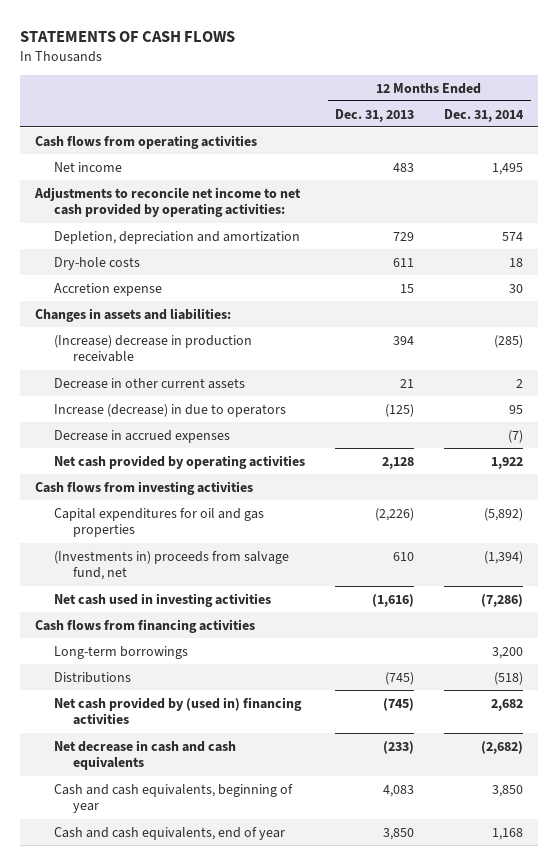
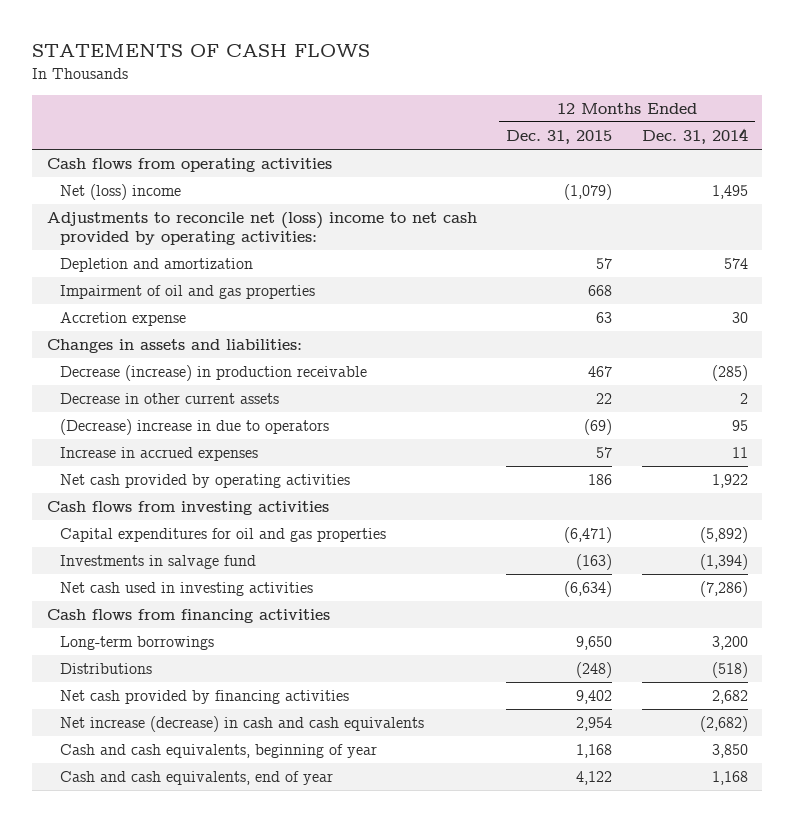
- | 12 Months Ended Dec. 31, 2013 | 12 Months Ended Dec. 31, 2014
+ | 12 Months Ended Dec. 31, 2015 | 12 Months Ended Dec. 31, 2014
- Net income | 483 | 1,495
- Adjustments to reconcile net income to net cash provided by operating activities:
- Depletion, depreciation and amortization | 729 | 574
- Dry-hole costs | 611 | 18
+ Net (loss) income | (1,079) | 1,495
+ Adjustments to reconcile net (loss) income to net cash provided by operating activities:
+ Depletion and amortization | 57 | 574
+ Impairment of oil and gas properties | 668 |
- (Increase) decrease in production receivable | 394 | (285)
+ Decrease (increase) in production receivable | 467 | (285)
- Increase (decrease) in due to operators | (125) | 95
- Decrease in accrued expenses | | (7)
+ (Decrease) increase in due to operators | (69) | 95
+ Increase in accrued expenses | 57 | 11
- (Investments in) proceeds from salvage fund, net | 610 | (1,394)
+ Investments in salvage fund | (163) | (1,394)
- Net cash provided by (used in) financing activities | (745) | 2,682
- Net decrease in cash and cash equivalents | (233) | (2,682)
+ Net cash provided by financing activities | 9,402 | 2,682
+ Net increase (decrease) in cash and cash equivalents | 2,954 | (2,682)

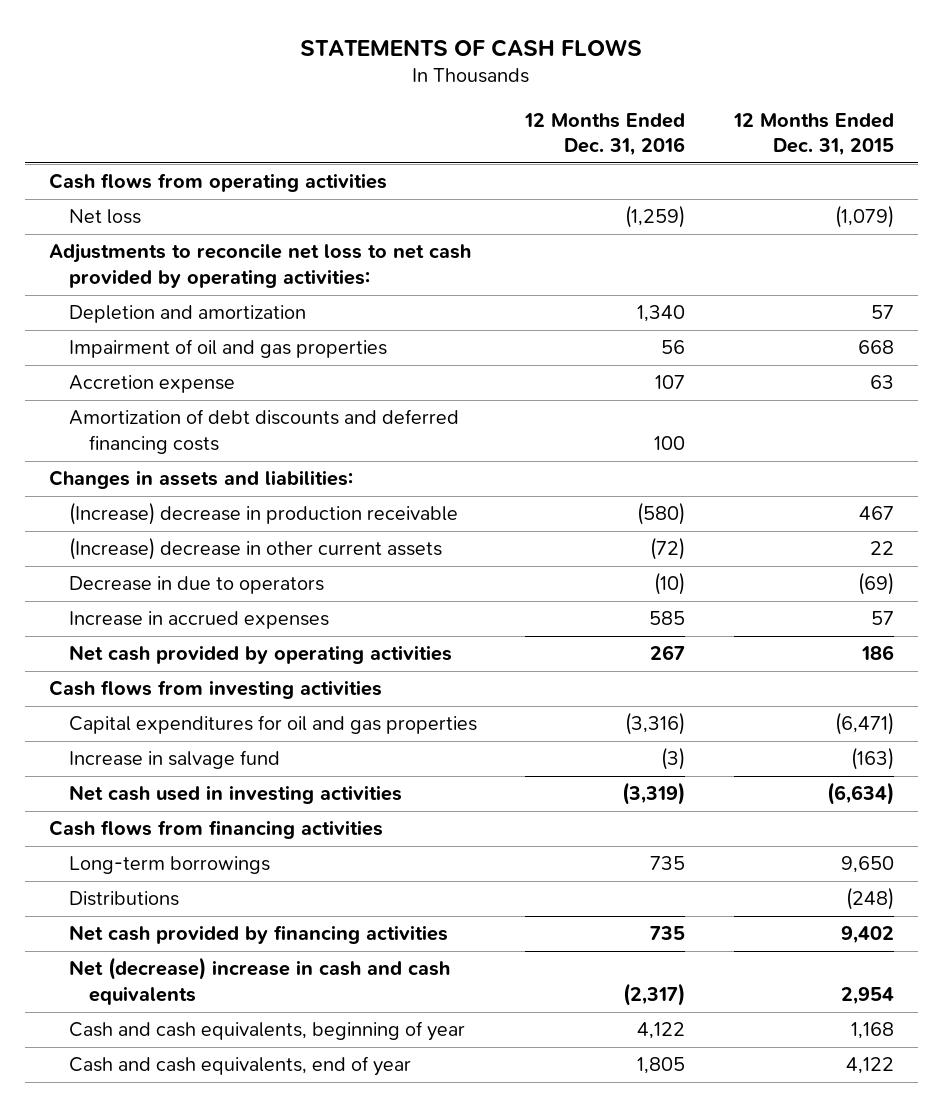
- | 12 Months Ended Dec. 31, 2015 | 12 Months Ended Dec. 31, 2014
+ | 12 Months Ended Dec. 31, 2016 | 12 Months Ended Dec. 31, 2015
- Net (loss) income | (1,079) | 1,495
- Adjustments to reconcile net (loss) income to net cash provided by operating activities:
+ Net loss | (1,259) | (1,079)
+ Adjustments to reconcile net loss to net cash provided by operating activities:
+ Amortization of debt discounts and deferred financing costs | 100 |
- Decrease (increase) in production receivable | 467 | (285)
- Decrease in other current assets | 22 | 2
- (Decrease) increase in due to operators | (69) | 95
+ (Increase) decrease in production receivable | (580) | 467
+ (Increase) decrease in other current assets | (72) | 22
+ Decrease in due to operators | (10) | (69)
- Investments in salvage fund | (163) | (1,394)
+ Increase in salvage fund | (3) | (163)
- Net increase (decrease) in cash and cash equivalents | 2,954 | (2,682)
+ Net (decrease) increase in cash and cash equivalents | (2,317) | 2,954

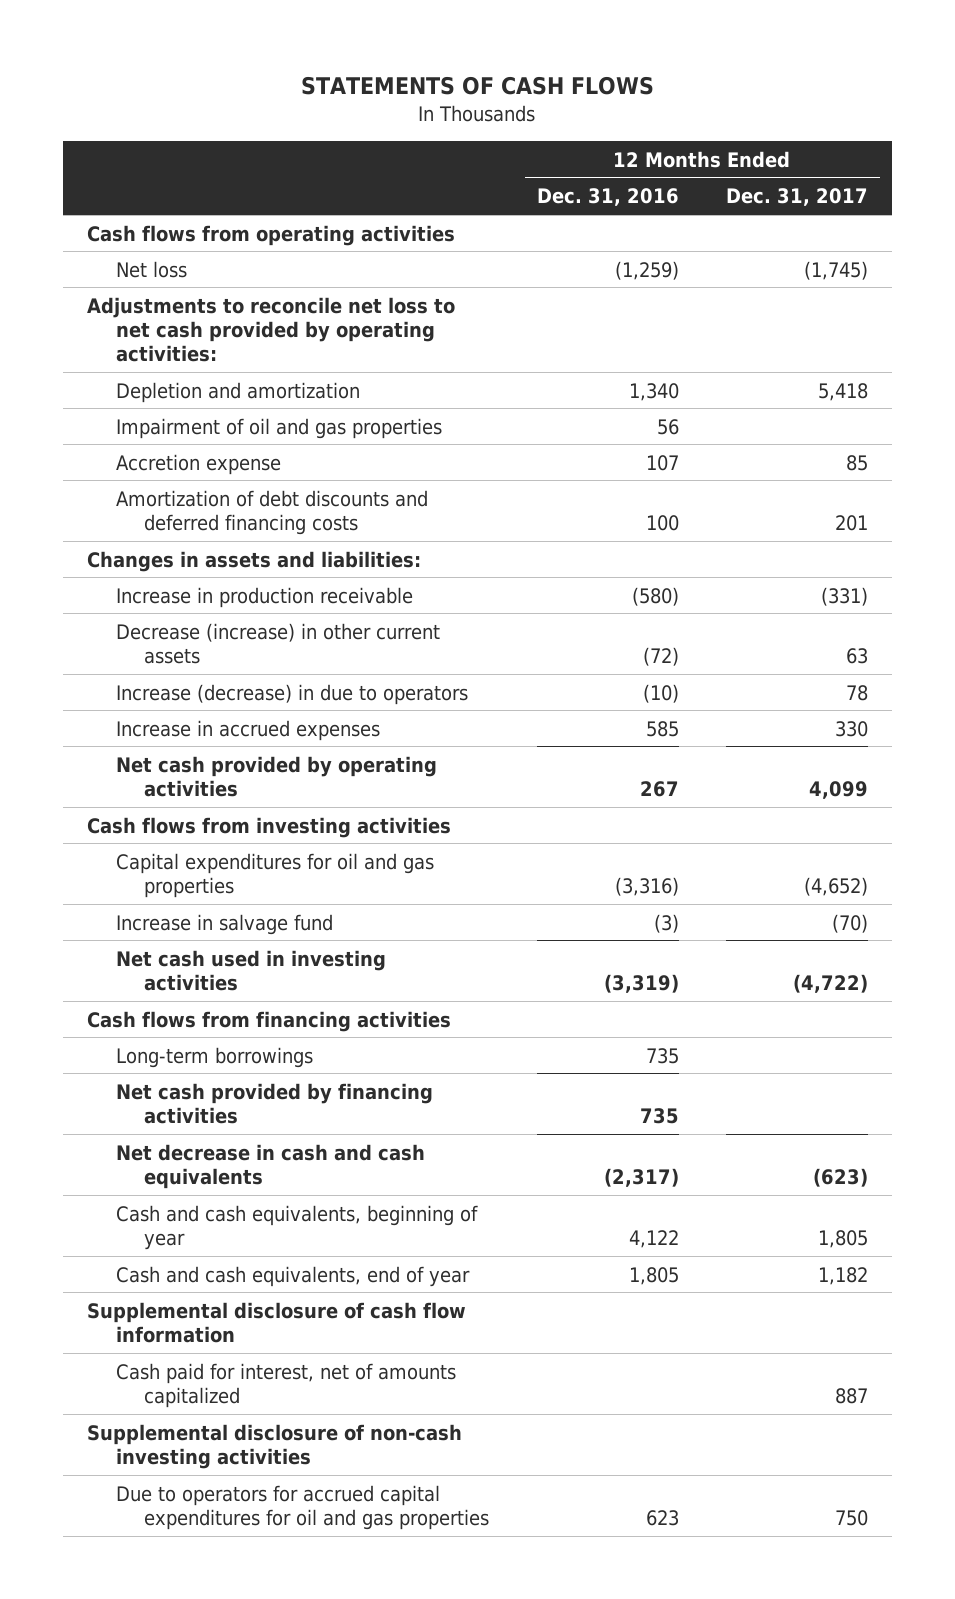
- | 12 Months Ended Dec. 31, 2016 | 12 Months Ended Dec. 31, 2015
+ | 12 Months Ended Dec. 31, 2016 | 12 Months Ended Dec. 31, 2017
- (Increase) decrease in production receivable | (580) | 467
- (Increase) decrease in other current assets | (72) | 22
- Decrease in due to operators | (10) | (69)
+ Increase in production receivable | (580) | (331)
+ Decrease (increase) in other current assets | (72) | 63
+ Increase (decrease) in due to operators | (10) | 78
- Distributions | | (248)
- Net (decrease) increase in cash and cash equivalents | (2,317) | 2,954
+ Net decrease in cash and cash equivalents | (2,317) | (623)
+ Supplemental disclosure of cash flow information
+ Cash paid for interest, net of amounts capitalized | | 887
+ Supplemental disclosure of non-cash investing activities
+ Due to operators for accrued capital expenditures for oil and gas properties | 623 | 750

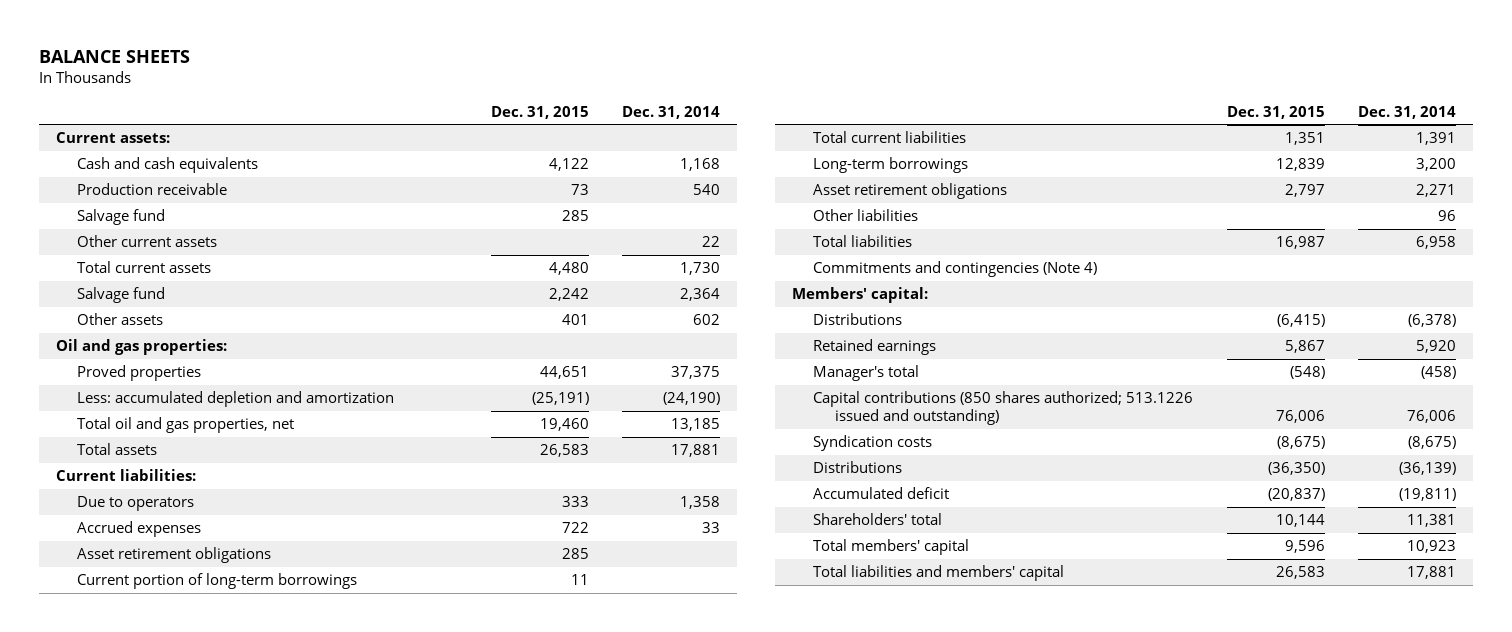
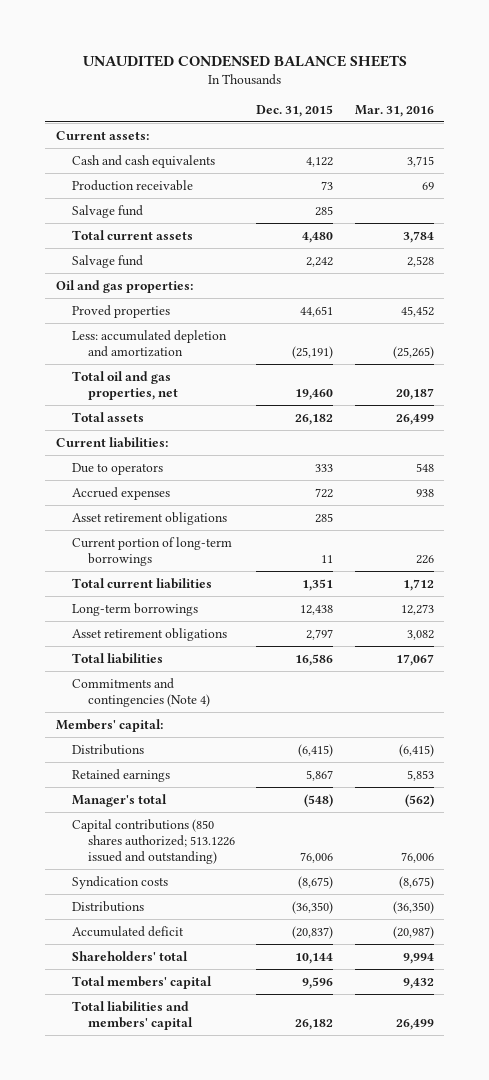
- BALANCE SHEETS
+ UNAUDITED CONDENSED BALANCE SHEETS
- | Dec. 31, 2015 | Dec. 31, 2014
+ | Dec. 31, 2015 | Mar. 31, 2016
- Other current assets | | 22
- Other assets | 401 | 602
- Total assets | 26,583 | 17,881
+ Total assets | 26,182 | 26,499
- Long-term borrowings | 12,839 | 3,200
+ Long-term borrowings | 12,438 | 12,273
- Other liabilities | | 96
- Total liabilities | 16,987 | 6,958
+ Total liabilities | 16,586 | 17,067
- Total liabilities and members' capital | 26,583 | 17,881
+ Total liabilities and members' capital | 26,182 | 26,499

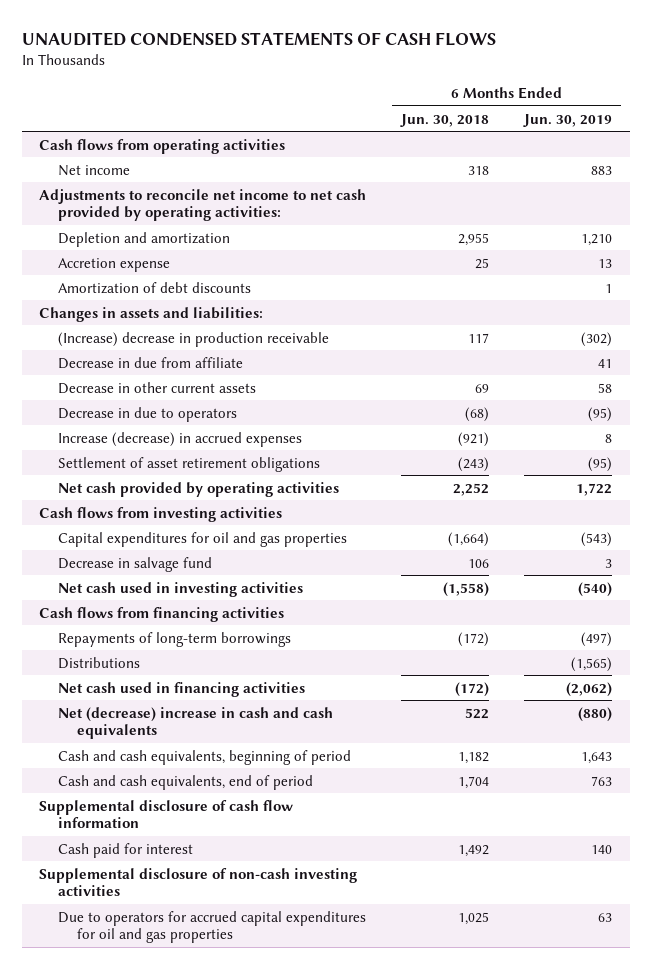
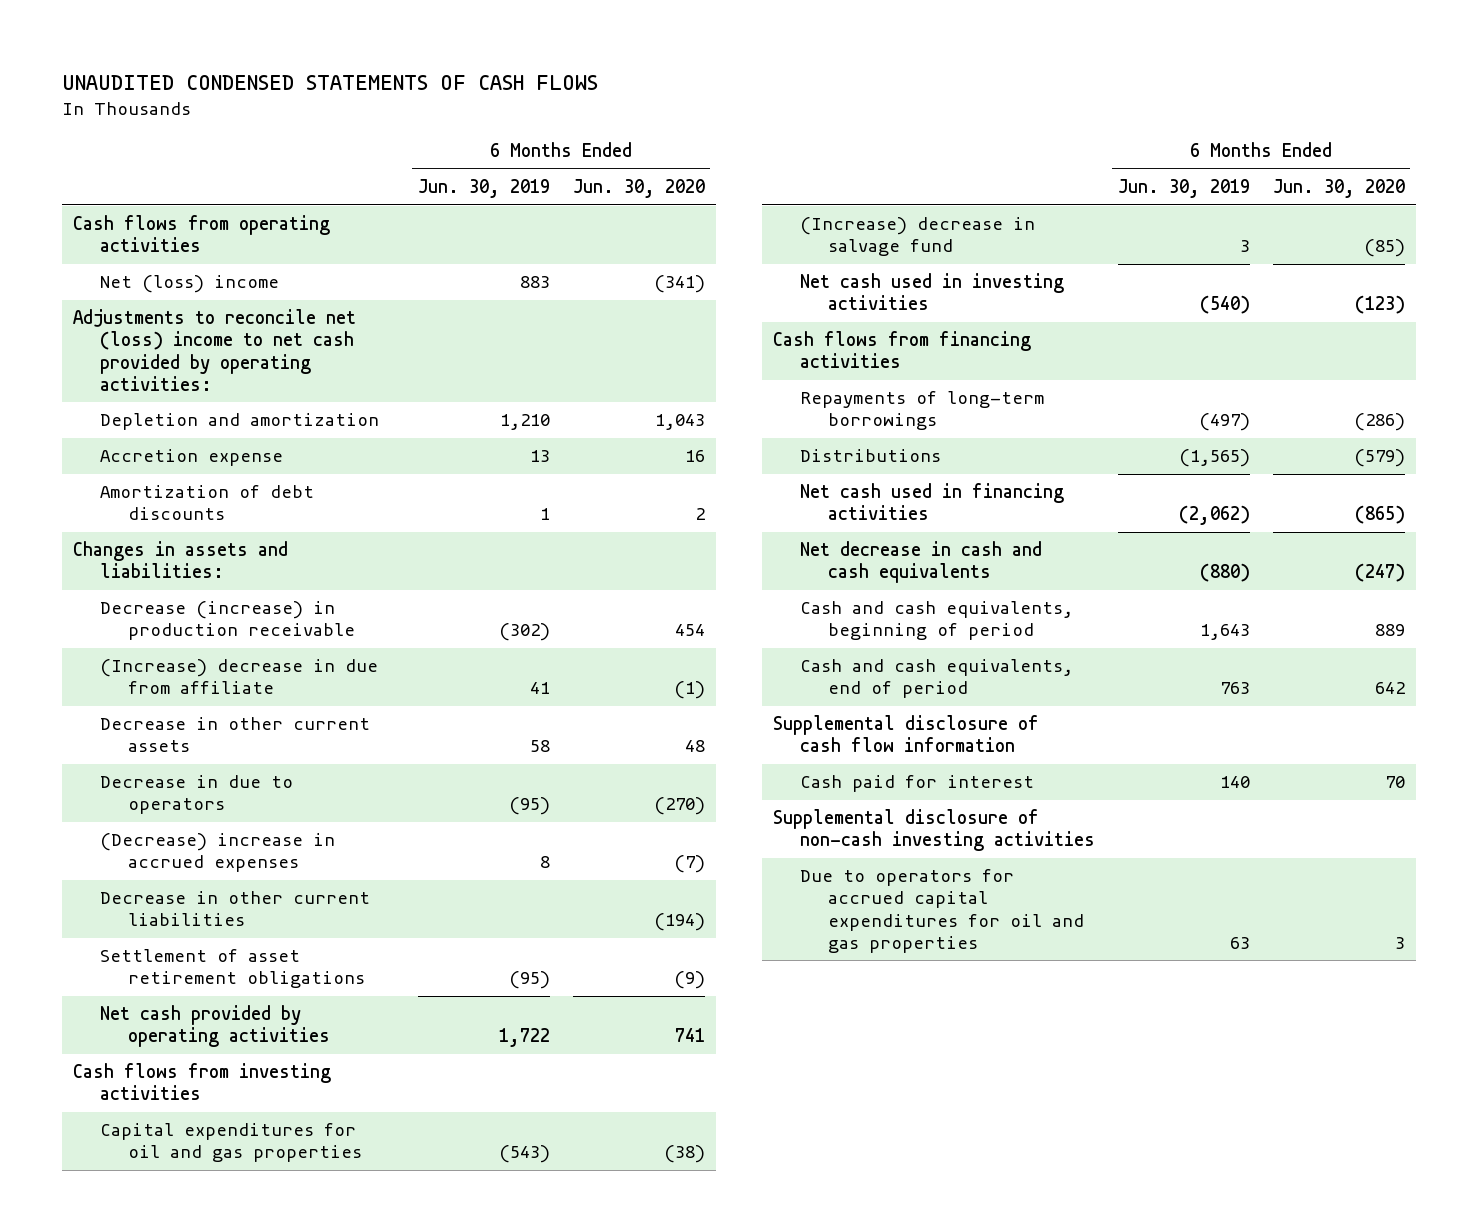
- | 6 Months Ended Jun. 30, 2018 | 6 Months Ended Jun. 30, 2019
+ | 6 Months Ended Jun. 30, 2019 | 6 Months Ended Jun. 30, 2020
- Net income | 318 | 883
- Adjustments to reconcile net income to net cash provided by operating activities:
+ Net (loss) income | 883 | (341)
+ Adjustments to reconcile net (loss) income to net cash provided by operating activities:
- (Increase) decrease in production receivable | 117 | (302)
- Decrease in due from affiliate | | 41
+ Decrease (increase) in production receivable | (302) | 454
+ (Increase) decrease in due from affiliate | 41 | (1)
- Increase (decrease) in accrued expenses | (921) | 8
+ (Decrease) increase in accrued expenses | 8 | (7)
+ Decrease in other current liabilities | | (194)
- Decrease in salvage fund | 106 | 3
+ (Increase) decrease in salvage fund | 3 | (85)
- Net (decrease) increase in cash and cash equivalents | 522 | (880)
+ Net decrease in cash and cash equivalents | (880) | (247)

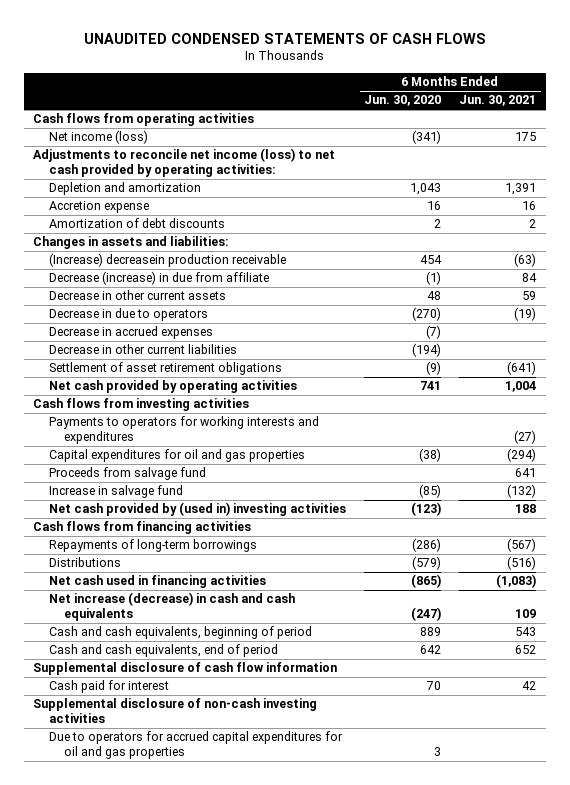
- | 6 Months Ended Jun. 30, 2019 | 6 Months Ended Jun. 30, 2020
+ | 6 Months Ended Jun. 30, 2020 | 6 Months Ended Jun. 30, 2021
- Net (loss) income | 883 | (341)
- Adjustments to reconcile net (loss) income to net cash provided by operating activities:
+ Net income (loss) | (341) | 175
+ Adjustments to reconcile net income (loss) to net cash provided by operating activities:
- Decrease (increase) in production receivable | (302) | 454
- (Increase) decrease in due from affiliate | 41 | (1)
+ (Increase) decreasein production receivable | 454 | (63)
+ Decrease (increase) in due from affiliate | (1) | 84
- (Decrease) increase in accrued expenses | 8 | (7)
+ Decrease in accrued expenses | (7) |
+ Payments to operators for working interests and expenditures | | (27)
- (Increase) decrease in salvage fund | 3 | (85)
- Net cash used in investing activities | (540) | (123)
+ Proceeds from salvage fund | | 641
+ Increase in salvage fund | (85) | (132)
+ Net cash provided by (used in) investing activities | (123) | 188
- Net decrease in cash and cash equivalents | (880) | (247)
+ Net increase (decrease) in cash and cash equivalents | (247) | 109

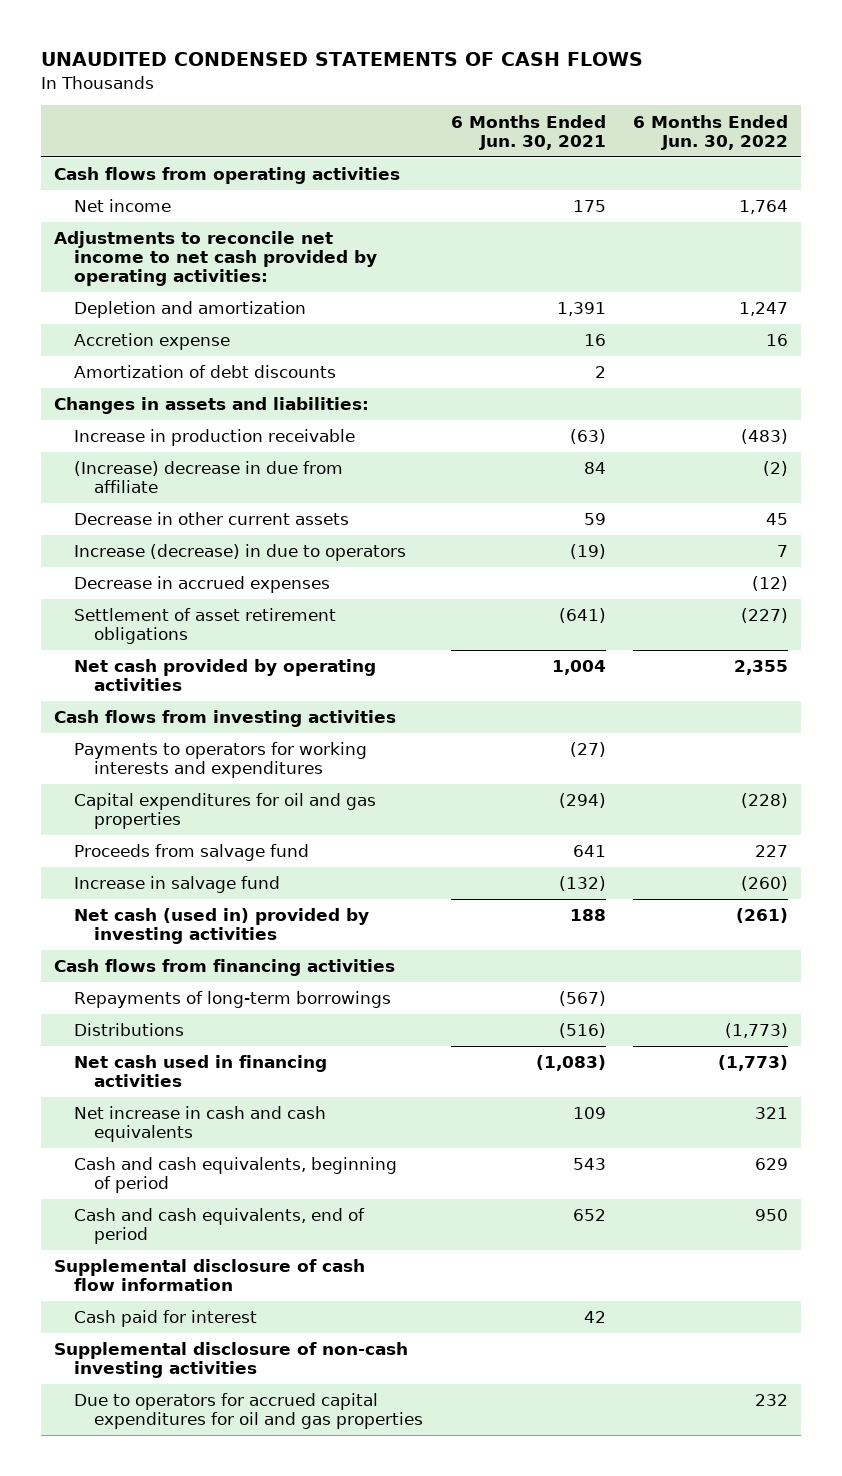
- | 6 Months Ended Jun. 30, 2020 | 6 Months Ended Jun. 30, 2021
+ | 6 Months Ended Jun. 30, 2021 | 6 Months Ended Jun. 30, 2022
- Net income (loss) | (341) | 175
- Adjustments to reconcile net income (loss) to net cash provided by operating activities:
+ Net income | 175 | 1,764
+ Adjustments to reconcile net income to net cash provided by operating activities:
- (Increase) decreasein production receivable | 454 | (63)
- Decrease (increase) in due from affiliate | (1) | 84
+ Increase in production receivable | (63) | (483)
+ (Increase) decrease in due from affiliate | 84 | (2)
- Decrease in due to operators | (270) | (19)
+ Increase (decrease) in due to operators | (19) | 7
- Decrease in other current liabilities | (194) |
- Net cash provided by (used in) investing activities | (123) | 188
+ Net cash (used in) provided by investing activities | 188 | (261)
- Net increase (decrease) in cash and cash equivalents | (247) | 109
+ Net increase in cash and cash equivalents | 109 | 321

